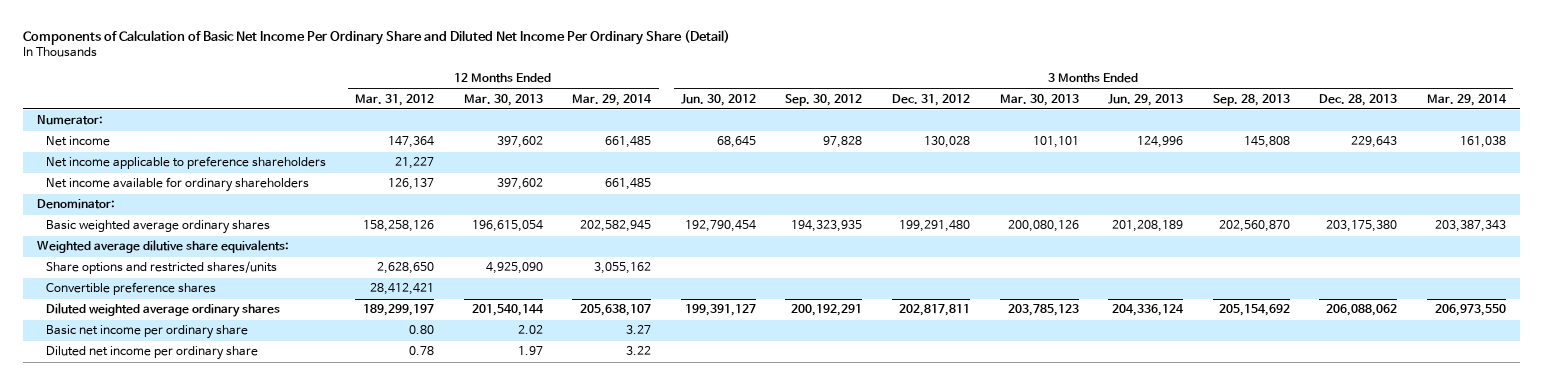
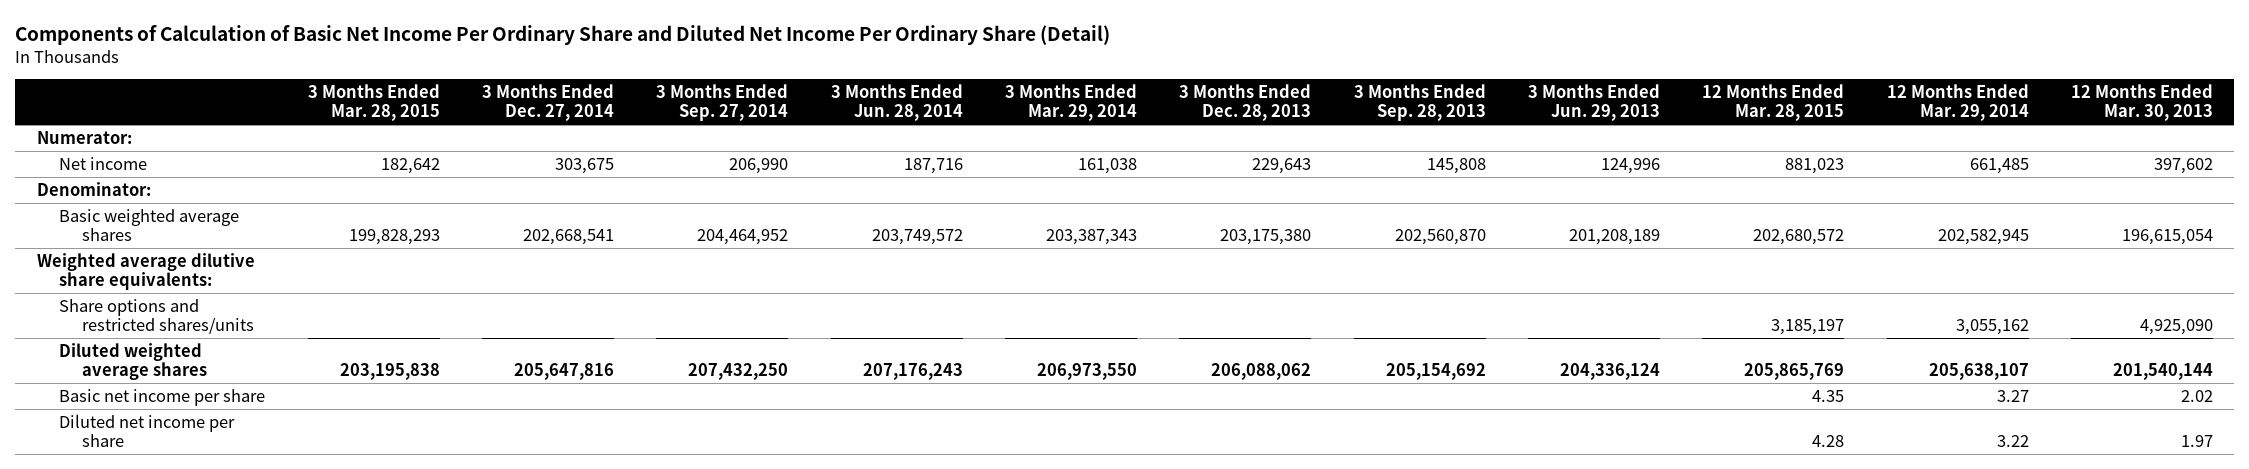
- | 12 Months Ended Mar. 31, 2012 | 12 Months Ended Mar. 30, 2013 | 12 Months Ended Mar. 29, 2014 | 3 Months Ended Jun. 30, 2012 | 3 Months Ended Sep. 30, 2012 | 3 Months Ended Dec. 31, 2012 | 3 Months Ended Mar. 30, 2013 | 3 Months Ended Jun. 29, 2013 | 3 Months Ended Sep. 28, 2013 | 3 Months Ended Dec. 28, 2013 | 3 Months Ended Mar. 29, 2014
+ | 3 Months Ended Mar. 28, 2015 | 3 Months Ended Dec. 27, 2014 | 3 Months Ended Sep. 27, 2014 | 3 Months Ended Jun. 28, 2014 | 3 Months Ended Mar. 29, 2014 | 3 Months Ended Dec. 28, 2013 | 3 Months Ended Sep. 28, 2013 | 3 Months Ended Jun. 29, 2013 | 12 Months Ended Mar. 28, 2015 | 12 Months Ended Mar. 29, 2014 | 12 Months Ended Mar. 30, 2013
- Net income applicable to preference shareholders | 21,227 | | | | | | | | | |
- Net income available for ordinary shareholders | 126,137 | 397,602 | 661,485 | | | | | | | |
- Basic weighted average ordinary shares | 158,258,126 | 196,615,054 | 202,582,945 | 192,790,454 | 194,323,935 | 199,291,480 | 200,080,126 | 201,208,189 | 202,560,870 | 203,175,380 | 203,387,343
+ Basic weighted average shares | 199,828,293 | 202,668,541 | 204,464,952 | 203,749,572 | 203,387,343 | 203,175,380 | 202,560,870 | 201,208,189 | 202,680,572 | 202,582,945 | 196,615,054
- Convertible preference shares | 28,412,421 | | | | | | | | | |
- Diluted weighted average ordinary shares | 189,299,197 | 201,540,144 | 205,638,107 | 199,391,127 | 200,192,291 | 202,817,811 | 203,785,123 | 204,336,124 | 205,154,692 | 206,088,062 | 206,973,550
- Basic net income per ordinary share | 0.80 | 2.02 | 3.27 | | | | | | | |
- Diluted net income per ordinary share | 0.78 | 1.97 | 3.22 | | | | | | | |
+ Diluted weighted average shares | 203,195,838 | 205,647,816 | 207,432,250 | 207,176,243 | 206,973,550 | 206,088,062 | 205,154,692 | 204,336,124 | 205,865,769 | 205,638,107 | 201,540,144
+ Basic net income per share | | | | | | | | | 4.35 | 3.27 | 2.02
+ Diluted net income per share | | | | | | | | | 4.28 | 3.22 | 1.97

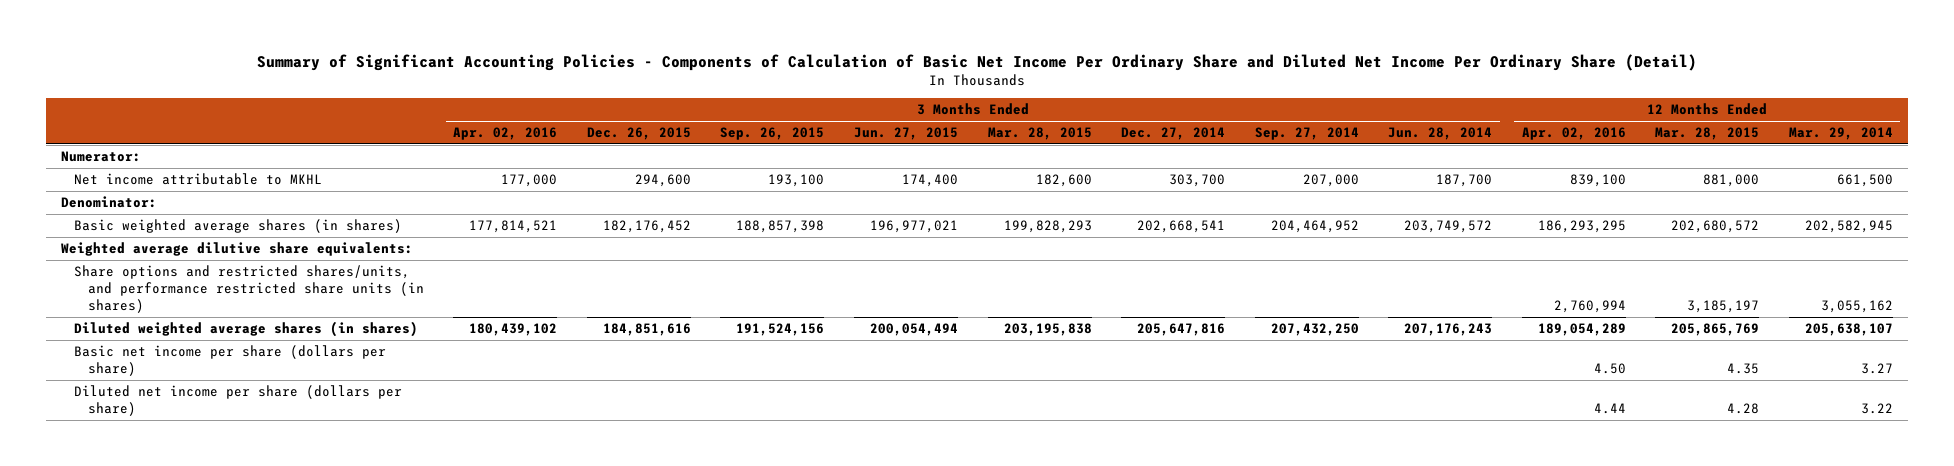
- Components of Calculation of Basic Net Income Per Ordinary Share and Diluted Net Income Per Ordinary Share (Detail)
+ Summary of Significant Accounting Policies - Components of Calculation of Basic Net Income Per Ordinary Share and Diluted Net Income Per Ordinary Share (Detail)
- | 3 Months Ended Mar. 28, 2015 | 3 Months Ended Dec. 27, 2014 | 3 Months Ended Sep. 27, 2014 | 3 Months Ended Jun. 28, 2014 | 3 Months Ended Mar. 29, 2014 | 3 Months Ended Dec. 28, 2013 | 3 Months Ended Sep. 28, 2013 | 3 Months Ended Jun. 29, 2013 | 12 Months Ended Mar. 28, 2015 | 12 Months Ended Mar. 29, 2014 | 12 Months Ended Mar. 30, 2013
+ | 3 Months Ended Apr. 02, 2016 | 3 Months Ended Dec. 26, 2015 | 3 Months Ended Sep. 26, 2015 | 3 Months Ended Jun. 27, 2015 | 3 Months Ended Mar. 28, 2015 | 3 Months Ended Dec. 27, 2014 | 3 Months Ended Sep. 27, 2014 | 3 Months Ended Jun. 28, 2014 | 12 Months Ended Apr. 02, 2016 | 12 Months Ended Mar. 28, 2015 | 12 Months Ended Mar. 29, 2014
- Net income | 182,642 | 303,675 | 206,990 | 187,716 | 161,038 | 229,643 | 145,808 | 124,996 | 881,023 | 661,485 | 397,602
+ Net income attributable to MKHL | 177,000 | 294,600 | 193,100 | 174,400 | 182,600 | 303,700 | 207,000 | 187,700 | 839,100 | 881,000 | 661,500
- Basic weighted average shares | 199,828,293 | 202,668,541 | 204,464,952 | 203,749,572 | 203,387,343 | 203,175,380 | 202,560,870 | 201,208,189 | 202,680,572 | 202,582,945 | 196,615,054
+ Basic weighted average shares (in shares) | 177,814,521 | 182,176,452 | 188,857,398 | 196,977,021 | 199,828,293 | 202,668,541 | 204,464,952 | 203,749,572 | 186,293,295 | 202,680,572 | 202,582,945
- Share options and restricted shares/units | | | | | | | | | 3,185,197 | 3,055,162 | 4,925,090
- Diluted weighted average shares | 203,195,838 | 205,647,816 | 207,432,250 | 207,176,243 | 206,973,550 | 206,088,062 | 205,154,692 | 204,336,124 | 205,865,769 | 205,638,107 | 201,540,144
- Basic net income per share | | | | | | | | | 4.35 | 3.27 | 2.02
- Diluted net income per share | | | | | | | | | 4.28 | 3.22 | 1.97
+ Share options and restricted shares/units, and performance restricted share units (in shares) | | | | | | | | | 2,760,994 | 3,185,197 | 3,055,162
+ Diluted weighted average shares (in shares) | 180,439,102 | 184,851,616 | 191,524,156 | 200,054,494 | 203,195,838 | 205,647,816 | 207,432,250 | 207,176,243 | 189,054,289 | 205,865,769 | 205,638,107
+ Basic net income per share (dollars per share) | | | | | | | | | 4.50 | 4.35 | 3.27
+ Diluted net income per share (dollars per share) | | | | | | | | | 4.44 | 4.28 | 3.22

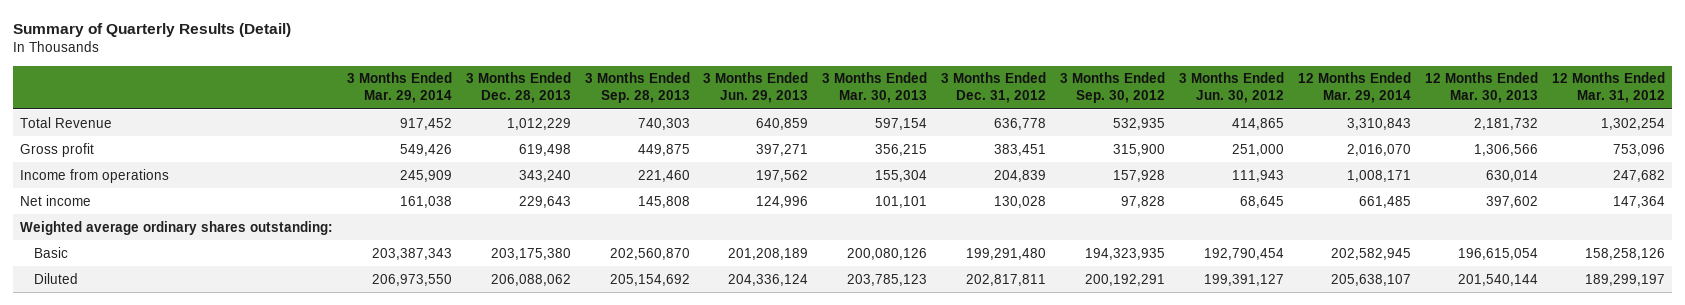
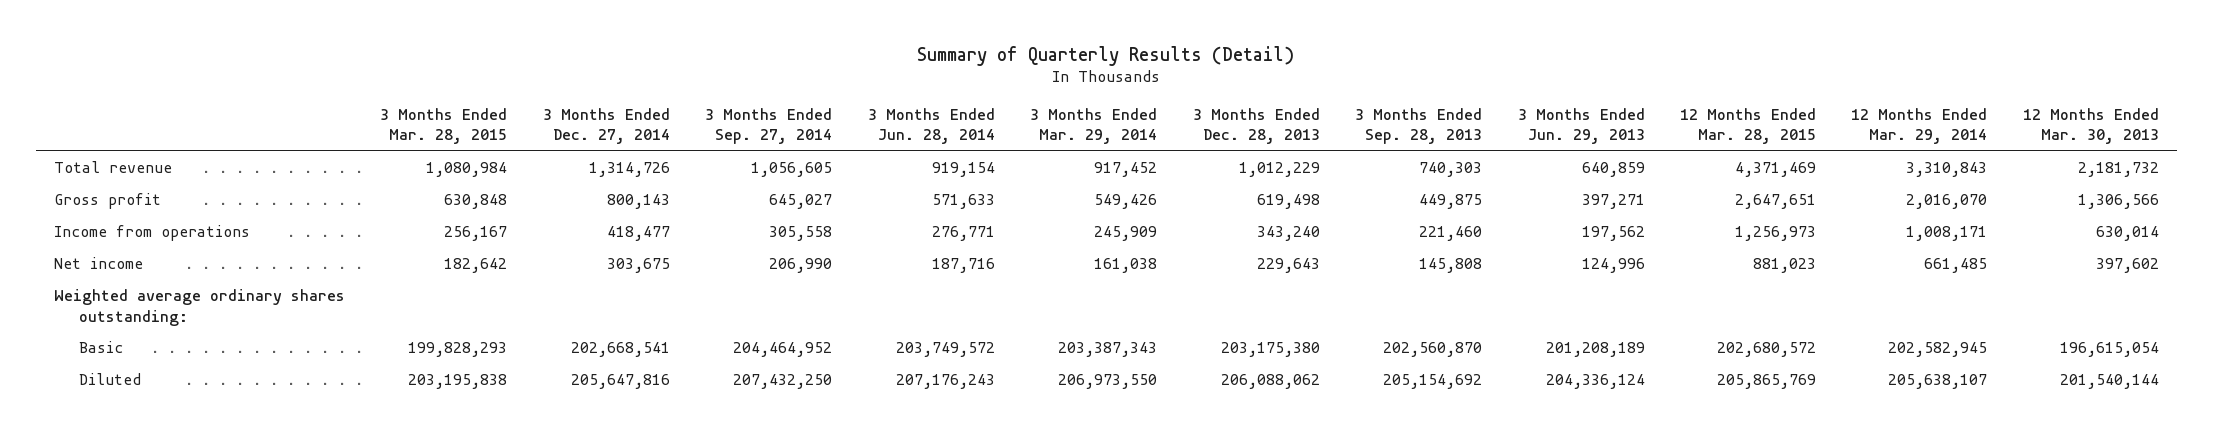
- | 3 Months Ended Mar. 29, 2014 | 3 Months Ended Dec. 28, 2013 | 3 Months Ended Sep. 28, 2013 | 3 Months Ended Jun. 29, 2013 | 3 Months Ended Mar. 30, 2013 | 3 Months Ended Dec. 31, 2012 | 3 Months Ended Sep. 30, 2012 | 3 Months Ended Jun. 30, 2012 | 12 Months Ended Mar. 29, 2014 | 12 Months Ended Mar. 30, 2013 | 12 Months Ended Mar. 31, 2012
+ | 3 Months Ended Mar. 28, 2015 | 3 Months Ended Dec. 27, 2014 | 3 Months Ended Sep. 27, 2014 | 3 Months Ended Jun. 28, 2014 | 3 Months Ended Mar. 29, 2014 | 3 Months Ended Dec. 28, 2013 | 3 Months Ended Sep. 28, 2013 | 3 Months Ended Jun. 29, 2013 | 12 Months Ended Mar. 28, 2015 | 12 Months Ended Mar. 29, 2014 | 12 Months Ended Mar. 30, 2013
- Total Revenue | 917,452 | 1,012,229 | 740,303 | 640,859 | 597,154 | 636,778 | 532,935 | 414,865 | 3,310,843 | 2,181,732 | 1,302,254
+ Total revenue | 1,080,984 | 1,314,726 | 1,056,605 | 919,154 | 917,452 | 1,012,229 | 740,303 | 640,859 | 4,371,469 | 3,310,843 | 2,181,732

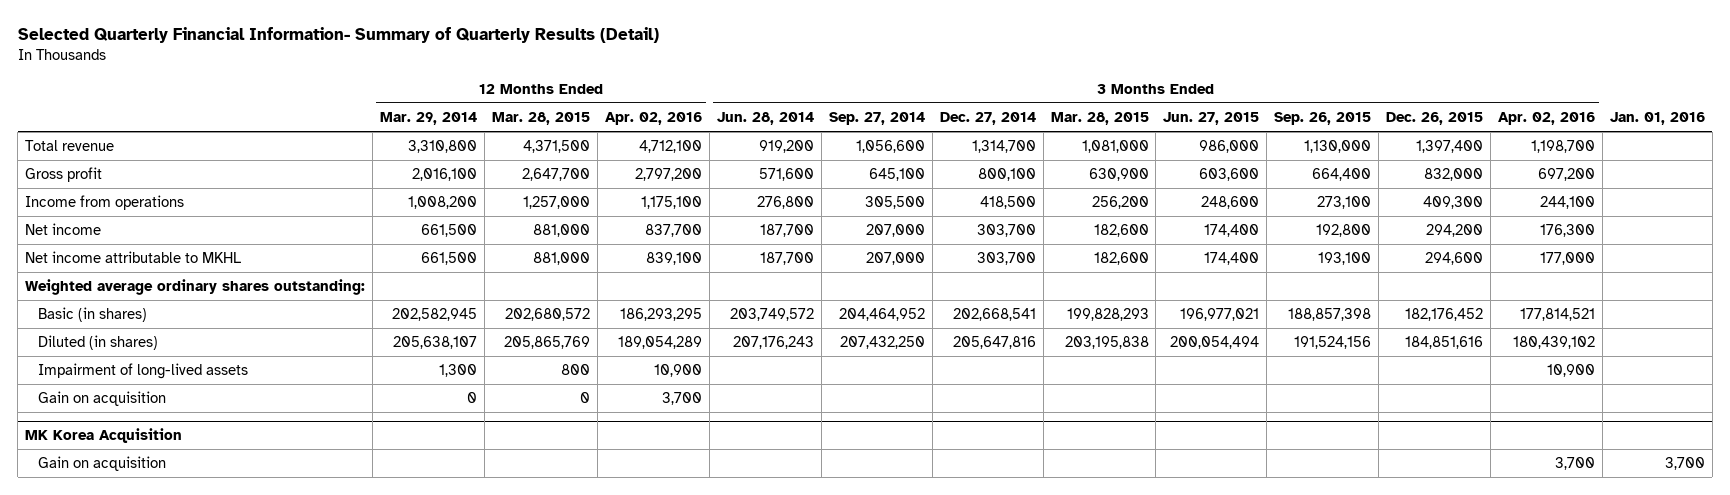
- Summary of Quarterly Results (Detail)
+ Selected Quarterly Financial Information- Summary of Quarterly Results (Detail)
- | 3 Months Ended Mar. 28, 2015 | 3 Months Ended Dec. 27, 2014 | 3 Months Ended Sep. 27, 2014 | 3 Months Ended Jun. 28, 2014 | 3 Months Ended Mar. 29, 2014 | 3 Months Ended Dec. 28, 2013 | 3 Months Ended Sep. 28, 2013 | 3 Months Ended Jun. 29, 2013 | 12 Months Ended Mar. 28, 2015 | 12 Months Ended Mar. 29, 2014 | 12 Months Ended Mar. 30, 2013
+ | 12 Months Ended Mar. 29, 2014 | 12 Months Ended Mar. 28, 2015 | 12 Months Ended Apr. 02, 2016 | 3 Months Ended Jun. 28, 2014 | 3 Months Ended Sep. 27, 2014 | 3 Months Ended Dec. 27, 2014 | 3 Months Ended Mar. 28, 2015 | 3 Months Ended Jun. 27, 2015 | 3 Months Ended Sep. 26, 2015 | 3 Months Ended Dec. 26, 2015 | 3 Months Ended Apr. 02, 2016 | Jan. 01, 2016
- Total revenue | 1,080,984 | 1,314,726 | 1,056,605 | 919,154 | 917,452 | 1,012,229 | 740,303 | 640,859 | 4,371,469 | 3,310,843 | 2,181,732
- Gross profit | 630,848 | 800,143 | 645,027 | 571,633 | 549,426 | 619,498 | 449,875 | 397,271 | 2,647,651 | 2,016,070 | 1,306,566
- Income from operations | 256,167 | 418,477 | 305,558 | 276,771 | 245,909 | 343,240 | 221,460 | 197,562 | 1,256,973 | 1,008,171 | 630,014
- Net income | 182,642 | 303,675 | 206,990 | 187,716 | 161,038 | 229,643 | 145,808 | 124,996 | 881,023 | 661,485 | 397,602
+ Total revenue | 3,310,800 | 4,371,500 | 4,712,100 | 919,200 | 1,056,600 | 1,314,700 | 1,081,000 | 986,000 | 1,130,000 | 1,397,400 | 1,198,700 |
+ Gross profit | 2,016,100 | 2,647,700 | 2,797,200 | 571,600 | 645,100 | 800,100 | 630,900 | 603,600 | 664,400 | 832,000 | 697,200 |
+ Income from operations | 1,008,200 | 1,257,000 | 1,175,100 | 276,800 | 305,500 | 418,500 | 256,200 | 248,600 | 273,100 | 409,300 | 244,100 |
+ Net income | 661,500 | 881,000 | 837,700 | 187,700 | 207,000 | 303,700 | 182,600 | 174,400 | 192,800 | 294,200 | 176,300 |
+ Net income attributable to MKHL | 661,500 | 881,000 | 839,100 | 187,700 | 207,000 | 303,700 | 182,600 | 174,400 | 193,100 | 294,600 | 177,000 |
- Basic | 199,828,293 | 202,668,541 | 204,464,952 | 203,749,572 | 203,387,343 | 203,175,380 | 202,560,870 | 201,208,189 | 202,680,572 | 202,582,945 | 196,615,054
- Diluted | 203,195,838 | 205,647,816 | 207,432,250 | 207,176,243 | 206,973,550 | 206,088,062 | 205,154,692 | 204,336,124 | 205,865,769 | 205,638,107 | 201,540,144
+ Basic (in shares) | 202,582,945 | 202,680,572 | 186,293,295 | 203,749,572 | 204,464,952 | 202,668,541 | 199,828,293 | 196,977,021 | 188,857,398 | 182,176,452 | 177,814,521 |
+ Diluted (in shares) | 205,638,107 | 205,865,769 | 189,054,289 | 207,176,243 | 207,432,250 | 205,647,816 | 203,195,838 | 200,054,494 | 191,524,156 | 184,851,616 | 180,439,102 |
+ Impairment of long-lived assets | 1,300 | 800 | 10,900 | | | | | | | | 10,900 |
+ Gain on acquisition | 0 | 0 | 3,700 | | | | | | | | |
+ MK Korea Acquisition
+ Gain on acquisition | | | | | | | | | | | 3,700 | 3,700

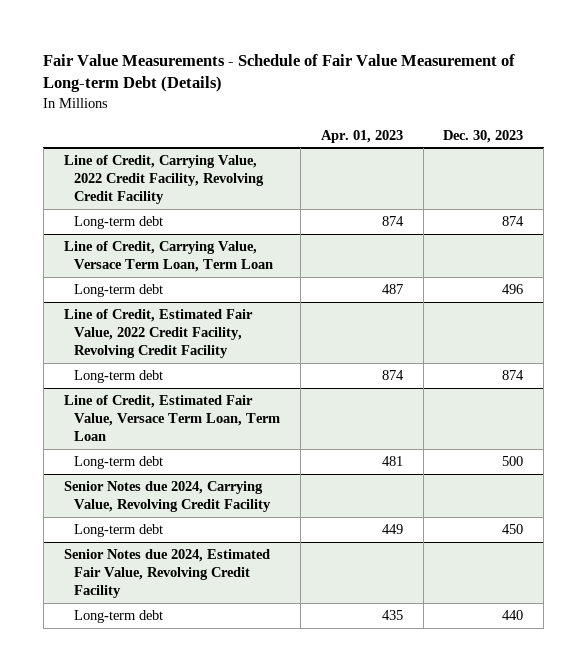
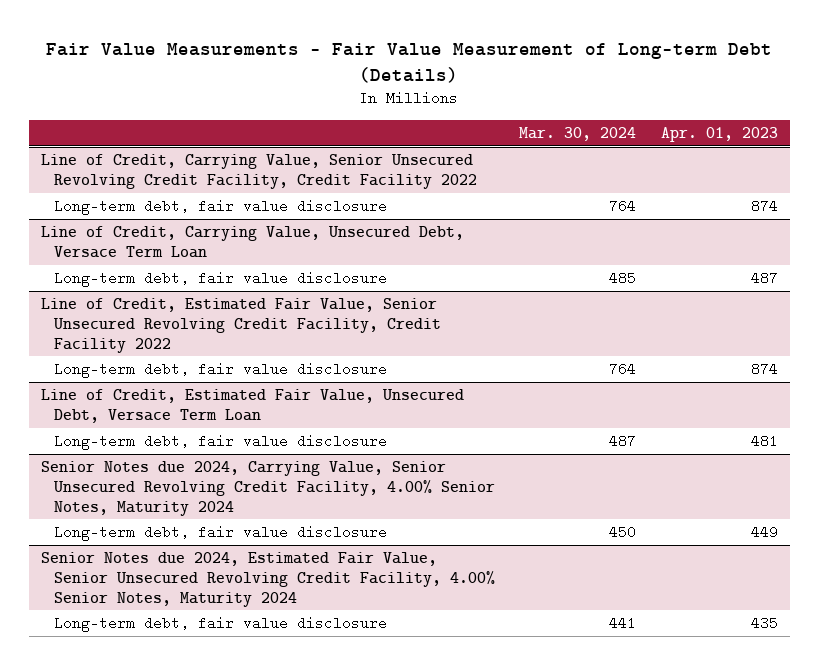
- Fair Value Measurements - Schedule of Fair Value Measurement of Long-term Debt (Details)
+ Fair Value Measurements - Fair Value Measurement of Long-term Debt (Details)
- | Apr. 01, 2023 | Dec. 30, 2023
+ | Mar. 30, 2024 | Apr. 01, 2023
- Line of Credit, Carrying Value, 2022 Credit Facility, Revolving Credit Facility
- Long-term debt | 874 | 874
- Line of Credit, Carrying Value, Versace Term Loan, Term Loan
- Long-term debt | 487 | 496
- Line of Credit, Estimated Fair Value, 2022 Credit Facility, Revolving Credit Facility
- Long-term debt | 874 | 874
- Line of Credit, Estimated Fair Value, Versace Term Loan, Term Loan
- Long-term debt | 481 | 500
- Senior Notes due 2024, Carrying Value, Revolving Credit Facility
- Long-term debt | 449 | 450
- Senior Notes due 2024, Estimated Fair Value, Revolving Credit Facility
- Long-term debt | 435 | 440
+ Line of Credit, Carrying Value, Senior Unsecured Revolving Credit Facility, Credit Facility 2022
+ Long-term debt, fair value disclosure | 764 | 874
+ Line of Credit, Carrying Value, Unsecured Debt, Versace Term Loan
+ Long-term debt, fair value disclosure | 485 | 487
+ Line of Credit, Estimated Fair Value, Senior Unsecured Revolving Credit Facility, Credit Facility 2022
+ Long-term debt, fair value disclosure | 764 | 874
+ Line of Credit, Estimated Fair Value, Unsecured Debt, Versace Term Loan
+ Long-term debt, fair value disclosure | 487 | 481
+ Senior Notes due 2024, Carrying Value, Senior Unsecured Revolving Credit Facility, 4.00% Senior Notes, Maturity 2024
+ Long-term debt, fair value disclosure | 450 | 449
+ Senior Notes due 2024, Estimated Fair Value, Senior Unsecured Revolving Credit Facility, 4.00% Senior Notes, Maturity 2024
+ Long-term debt, fair value disclosure | 441 | 435

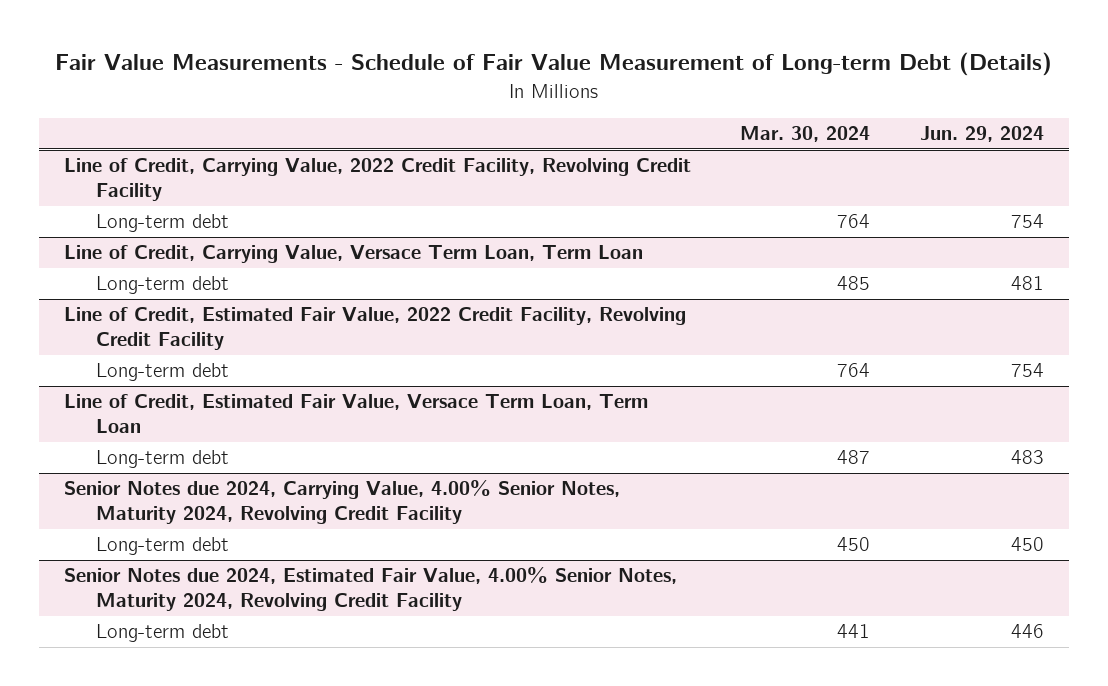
- Fair Value Measurements - Fair Value Measurement of Long-term Debt (Details)
+ Fair Value Measurements - Schedule of Fair Value Measurement of Long-term Debt (Details)
- | Mar. 30, 2024 | Apr. 01, 2023
+ | Mar. 30, 2024 | Jun. 29, 2024
- Line of Credit, Carrying Value, Senior Unsecured Revolving Credit Facility, Credit Facility 2022
- Long-term debt, fair value disclosure | 764 | 874
- Line of Credit, Carrying Value, Unsecured Debt, Versace Term Loan
- Long-term debt, fair value disclosure | 485 | 487
- Line of Credit, Estimated Fair Value, Senior Unsecured Revolving Credit Facility, Credit Facility 2022
- Long-term debt, fair value disclosure | 764 | 874
- Line of Credit, Estimated Fair Value, Unsecured Debt, Versace Term Loan
- Long-term debt, fair value disclosure | 487 | 481
- Senior Notes due 2024, Carrying Value, Senior Unsecured Revolving Credit Facility, 4.00% Senior Notes, Maturity 2024
- Long-term debt, fair value disclosure | 450 | 449
- Senior Notes due 2024, Estimated Fair Value, Senior Unsecured Revolving Credit Facility, 4.00% Senior Notes, Maturity 2024
- Long-term debt, fair value disclosure | 441 | 435
+ Line of Credit, Carrying Value, 2022 Credit Facility, Revolving Credit Facility
+ Long-term debt | 764 | 754
+ Line of Credit, Carrying Value, Versace Term Loan, Term Loan
+ Long-term debt | 485 | 481
+ Line of Credit, Estimated Fair Value, 2022 Credit Facility, Revolving Credit Facility
+ Long-term debt | 764 | 754
+ Line of Credit, Estimated Fair Value, Versace Term Loan, Term Loan
+ Long-term debt | 487 | 483
+ Senior Notes due 2024, Carrying Value, 4.00% Senior Notes, Maturity 2024, Revolving Credit Facility
+ Long-term debt | 450 | 450
+ Senior Notes due 2024, Estimated Fair Value, 4.00% Senior Notes, Maturity 2024, Revolving Credit Facility
+ Long-term debt | 441 | 446

